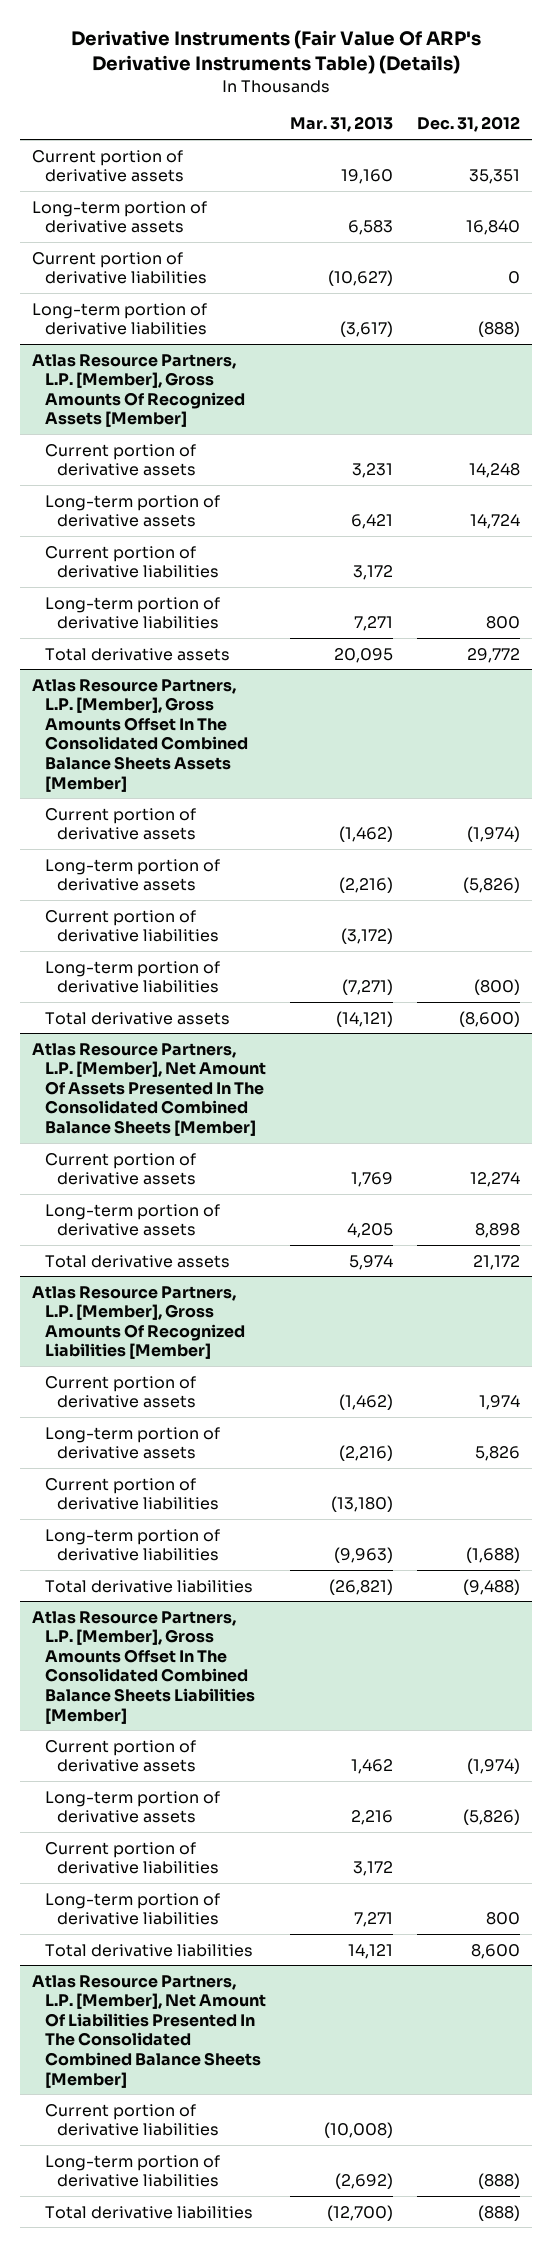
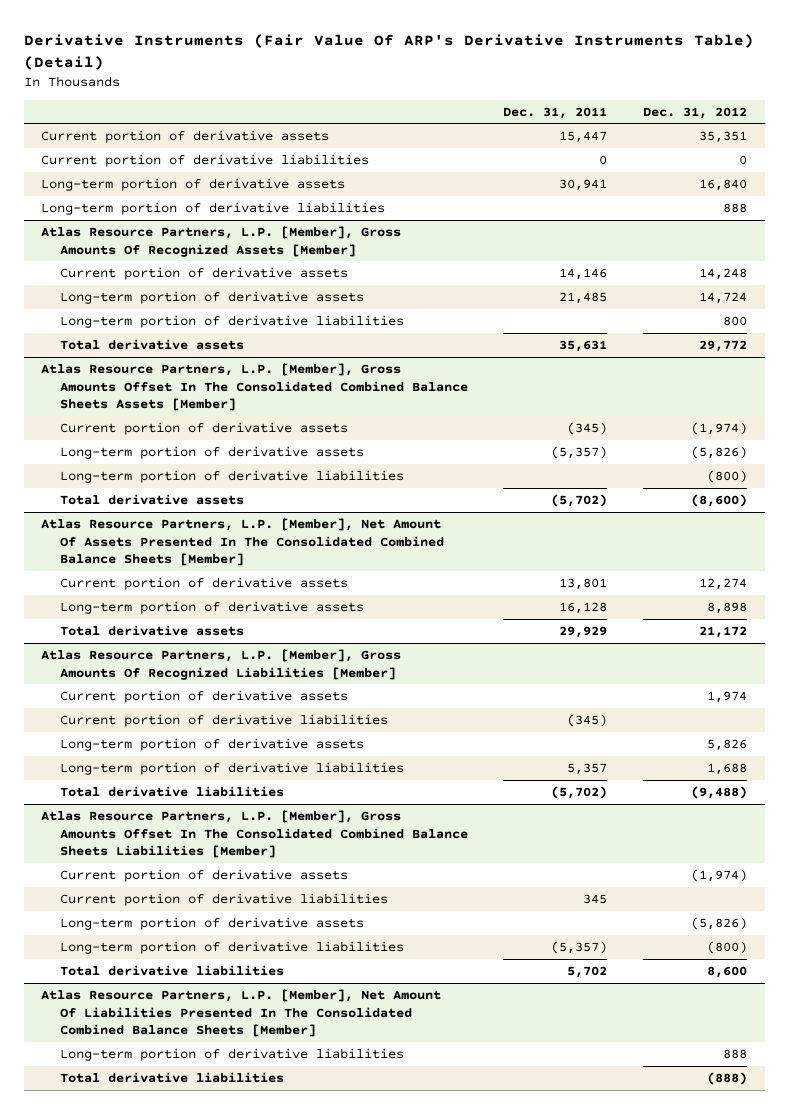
- Derivative Instruments (Fair Value Of ARP's Derivative Instruments Table) (Details)
+ Derivative Instruments (Fair Value Of ARP's Derivative Instruments Table) (Detail)
- | Mar. 31, 2013 | Dec. 31, 2012
+ | Dec. 31, 2011 | Dec. 31, 2012
- Long-term portion of derivative liabilities | (3,617) | (888)
moved down: Long-term portion of derivative assets | 30,941 | 16,840
+ Long-term portion of derivative liabilities | | 888
@ Atlas Resource Partners, L.P. [Member], Gross Amounts Of Recognized Assets [Member]
- Current portion of derivative liabilities | 3,172 |
@ Atlas Resource Partners, L.P. [Member], Gross Amounts Offset In The Consolidated Combined Balance Sheets Assets [Member]
- Current portion of derivative liabilities | (3,172) |
@ Atlas Resource Partners, L.P. [Member], Gross Amounts Of Recognized Liabilities [Member]
- Long-term portion of derivative liabilities | (9,963) | (1,688)
moved down: Long-term portion of derivative assets | | 5,826
+ Long-term portion of derivative liabilities | 5,357 | 1,688
@ Atlas Resource Partners, L.P. [Member], Gross Amounts Offset In The Consolidated Combined Balance Sheets Liabilities [Member]
- Long-term portion of derivative liabilities | 7,271 | 800
moved down: Long-term portion of derivative assets | | (5,826)
+ Long-term portion of derivative liabilities | (5,357) | (800)
@ Atlas Resource Partners, L.P. [Member], Net Amount Of Liabilities Presented In The Consolidated Combined Balance Sheets [Member]
- Current portion of derivative liabilities | (10,008) |
- Long-term portion of derivative liabilities | (2,692) | (888)
+ Long-term portion of derivative liabilities | | 888

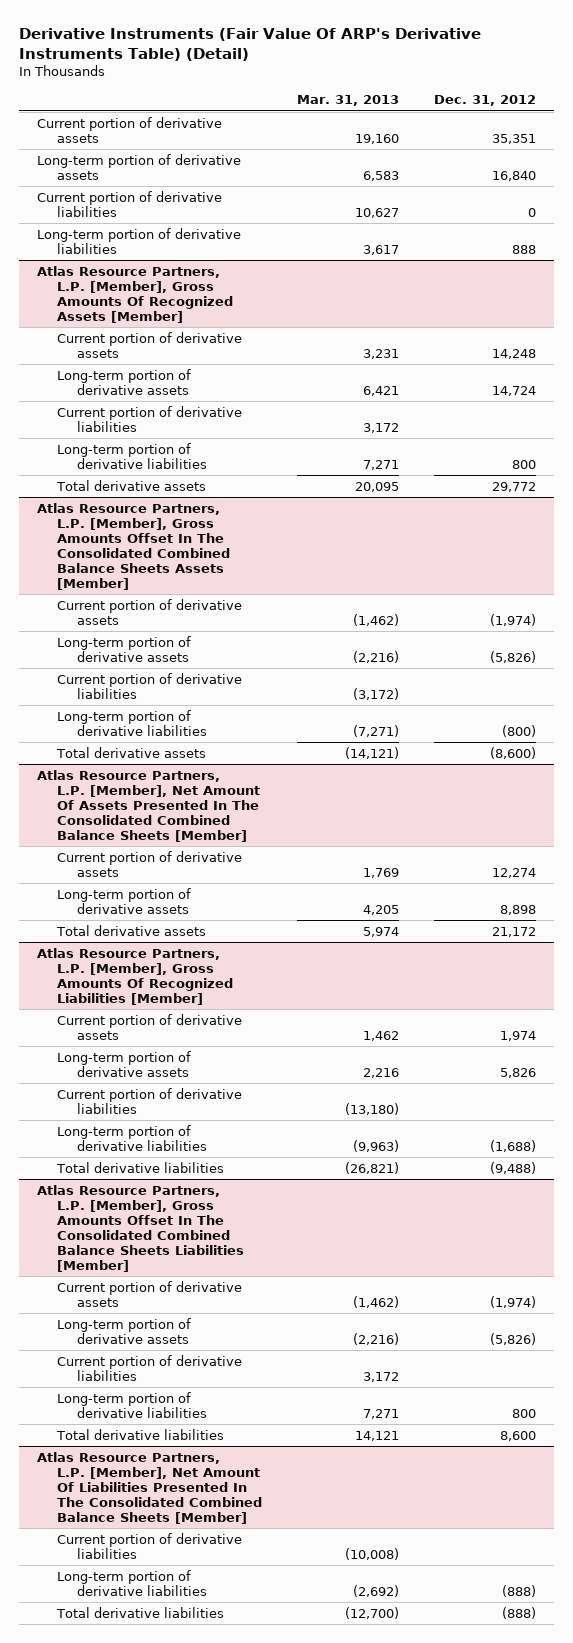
- | Dec. 31, 2011 | Dec. 31, 2012
+ | Mar. 31, 2013 | Dec. 31, 2012
moved down: Current portion of derivative liabilities | 10,627 | 0
@ Atlas Resource Partners, L.P. [Member], Gross Amounts Of Recognized Assets [Member]
+ Current portion of derivative liabilities | 3,172 |
@ Atlas Resource Partners, L.P. [Member], Gross Amounts Offset In The Consolidated Combined Balance Sheets Assets [Member]
+ Current portion of derivative liabilities | (3,172) |
@ Atlas Resource Partners, L.P. [Member], Gross Amounts Of Recognized Liabilities [Member]
- Long-term portion of derivative liabilities | 5,357 | 1,688
moved down: Current portion of derivative liabilities | (13,180) |
+ Long-term portion of derivative liabilities | (9,963) | (1,688)
@ Atlas Resource Partners, L.P. [Member], Gross Amounts Offset In The Consolidated Combined Balance Sheets Liabilities [Member]
- Long-term portion of derivative liabilities | (5,357) | (800)
moved down: Current portion of derivative liabilities | 3,172 |
+ Long-term portion of derivative liabilities | 7,271 | 800
@ Atlas Resource Partners, L.P. [Member], Net Amount Of Liabilities Presented In The Consolidated Combined Balance Sheets [Member]
- Long-term portion of derivative liabilities | | 888
+ Current portion of derivative liabilities | (10,008) |
+ Long-term portion of derivative liabilities | (2,692) | (888)

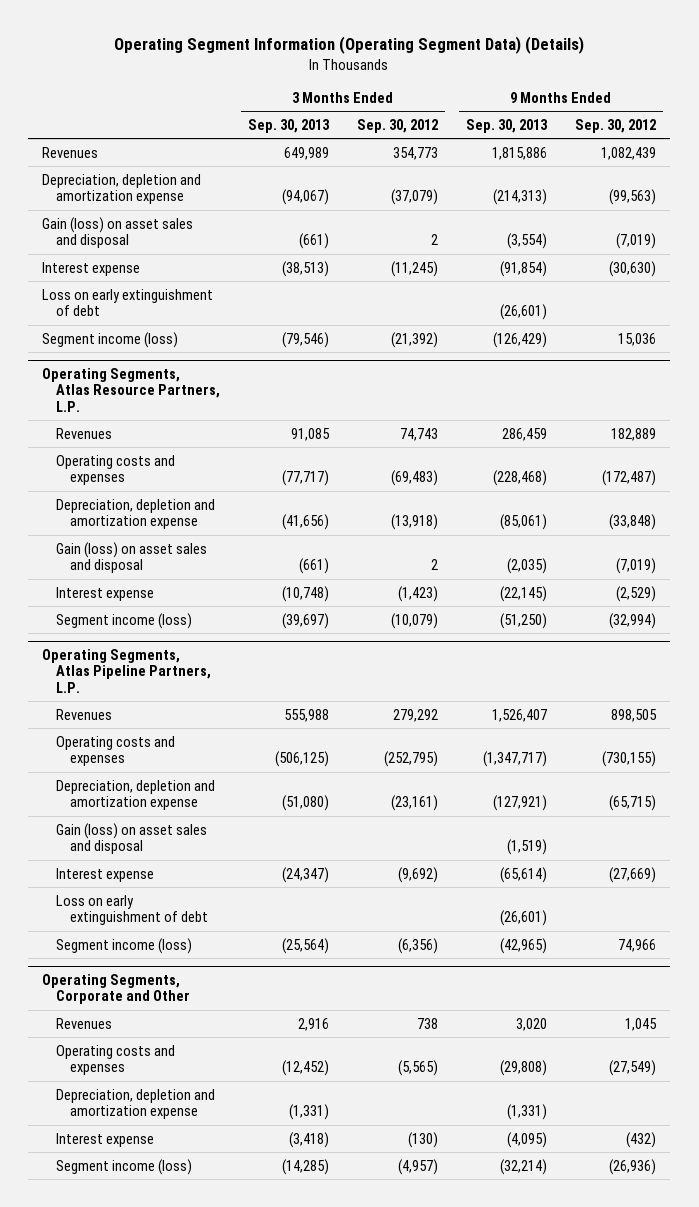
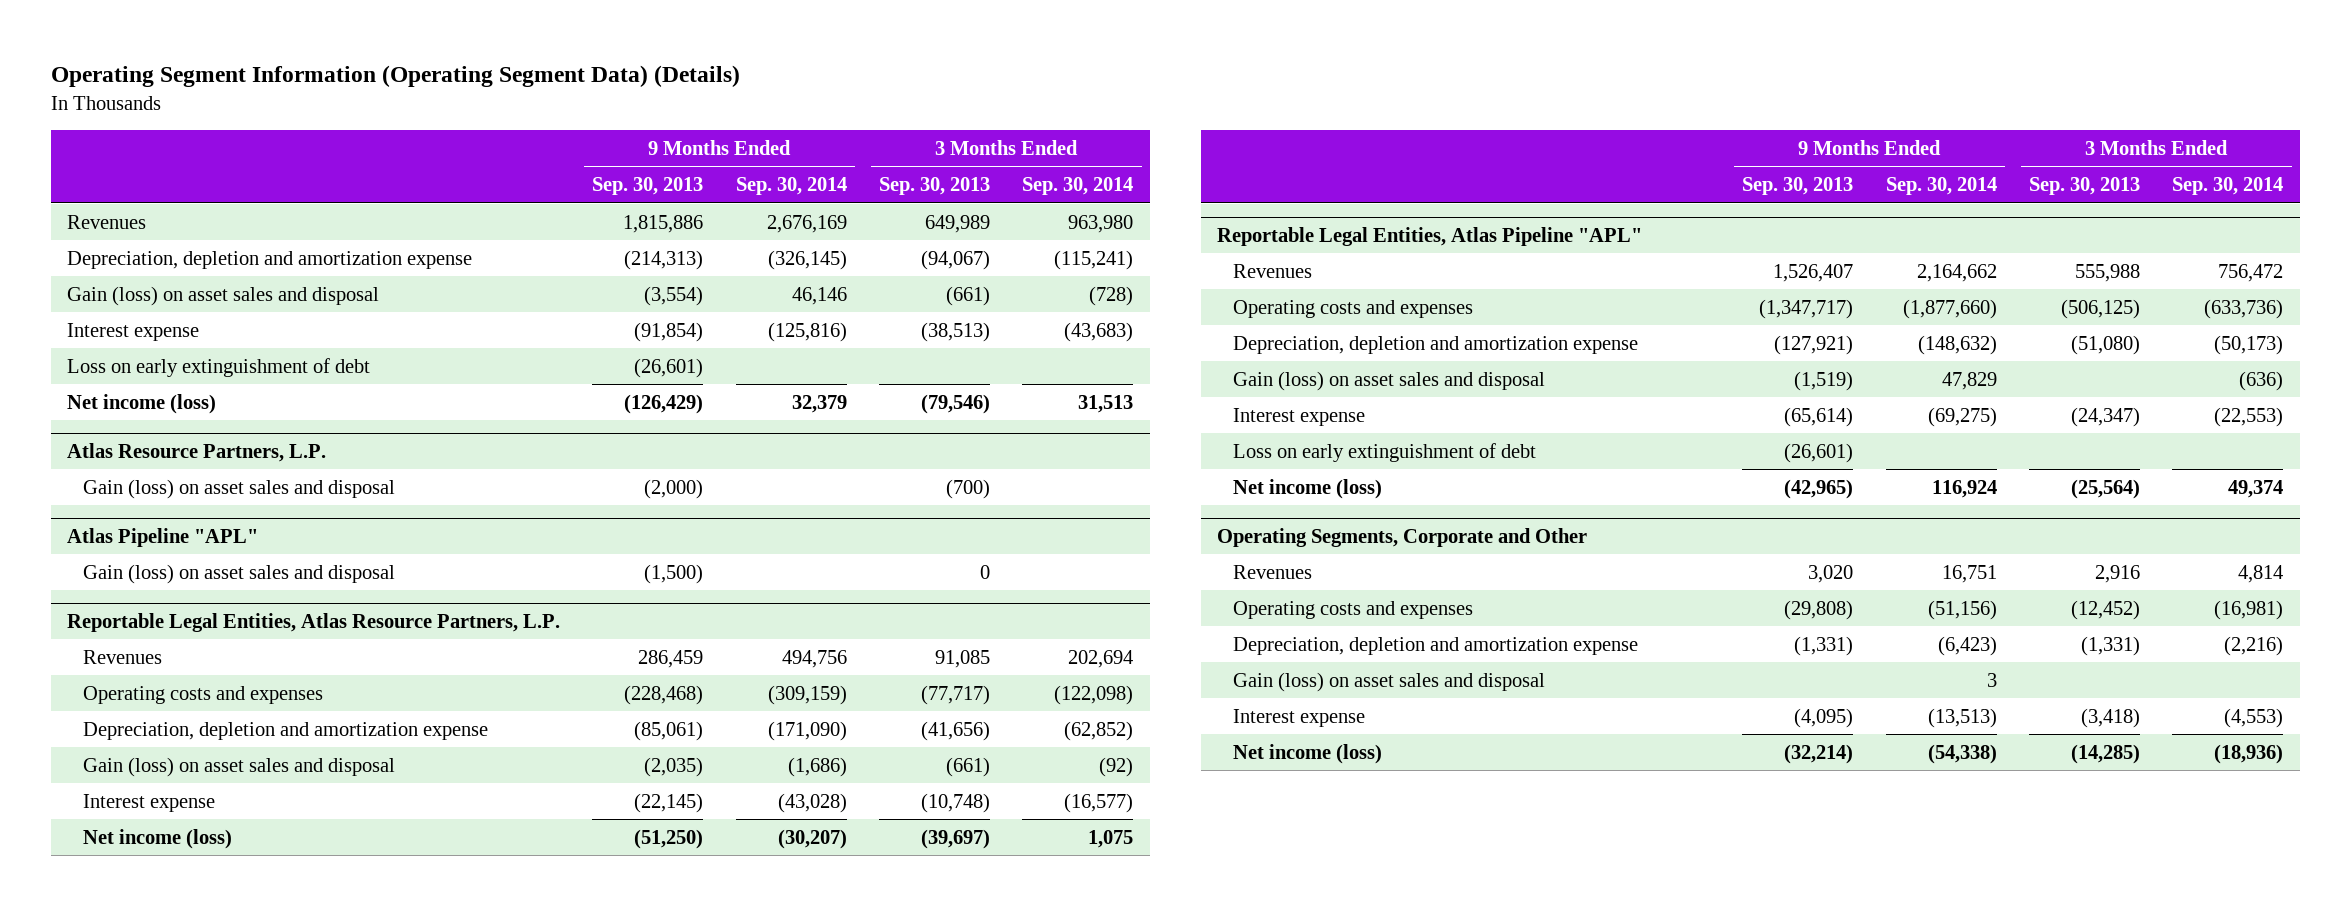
- | 3 Months Ended Sep. 30, 2013 | 3 Months Ended Sep. 30, 2012 | 9 Months Ended Sep. 30, 2013 | 9 Months Ended Sep. 30, 2012
+ | 9 Months Ended Sep. 30, 2013 | 9 Months Ended Sep. 30, 2014 | 3 Months Ended Sep. 30, 2013 | 3 Months Ended Sep. 30, 2014
- Segment income (loss) | (79,546) | (21,392) | (126,429) | 15,036
- Operating Segments, Atlas Resource Partners, L.P.
+ Net income (loss) | (126,429) | 32,379 | (79,546) | 31,513
+ Atlas Resource Partners, L.P.
+ Gain (loss) on asset sales and disposal | (2,000) | | (700) |
+ Atlas Pipeline "APL"
+ Gain (loss) on asset sales and disposal | (1,500) | | 0 |
+ Reportable Legal Entities, Atlas Resource Partners, L.P.
- Segment income (loss) | (39,697) | (10,079) | (51,250) | (32,994)
- Operating Segments, Atlas Pipeline Partners, L.P.
+ Net income (loss) | (51,250) | (30,207) | (39,697) | 1,075
+ Reportable Legal Entities, Atlas Pipeline "APL"
- Segment income (loss) | (25,564) | (6,356) | (42,965) | 74,966
+ Net income (loss) | (42,965) | 116,924 | (25,564) | 49,374
@ Operating Segments, Corporate and Other
+ Gain (loss) on asset sales and disposal | | 3 | |
- Segment income (loss) | (14,285) | (4,957) | (32,214) | (26,936)
+ Net income (loss) | (32,214) | (54,338) | (14,285) | (18,936)

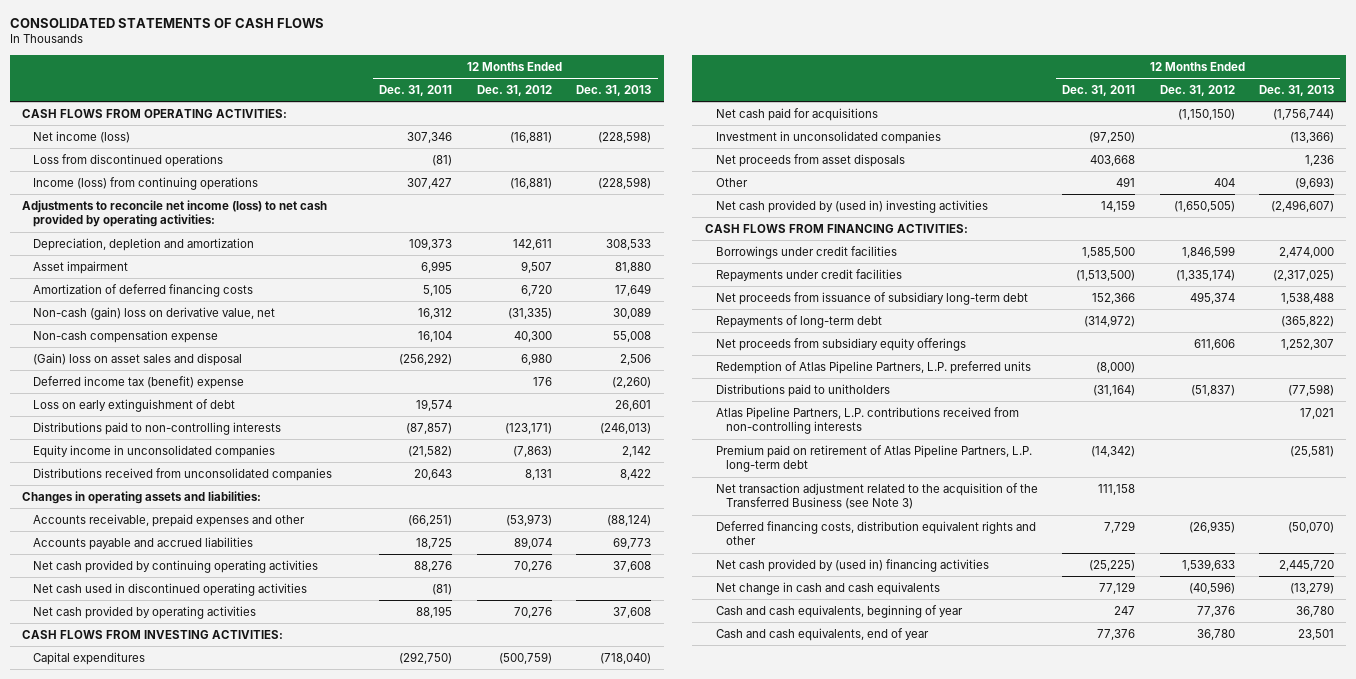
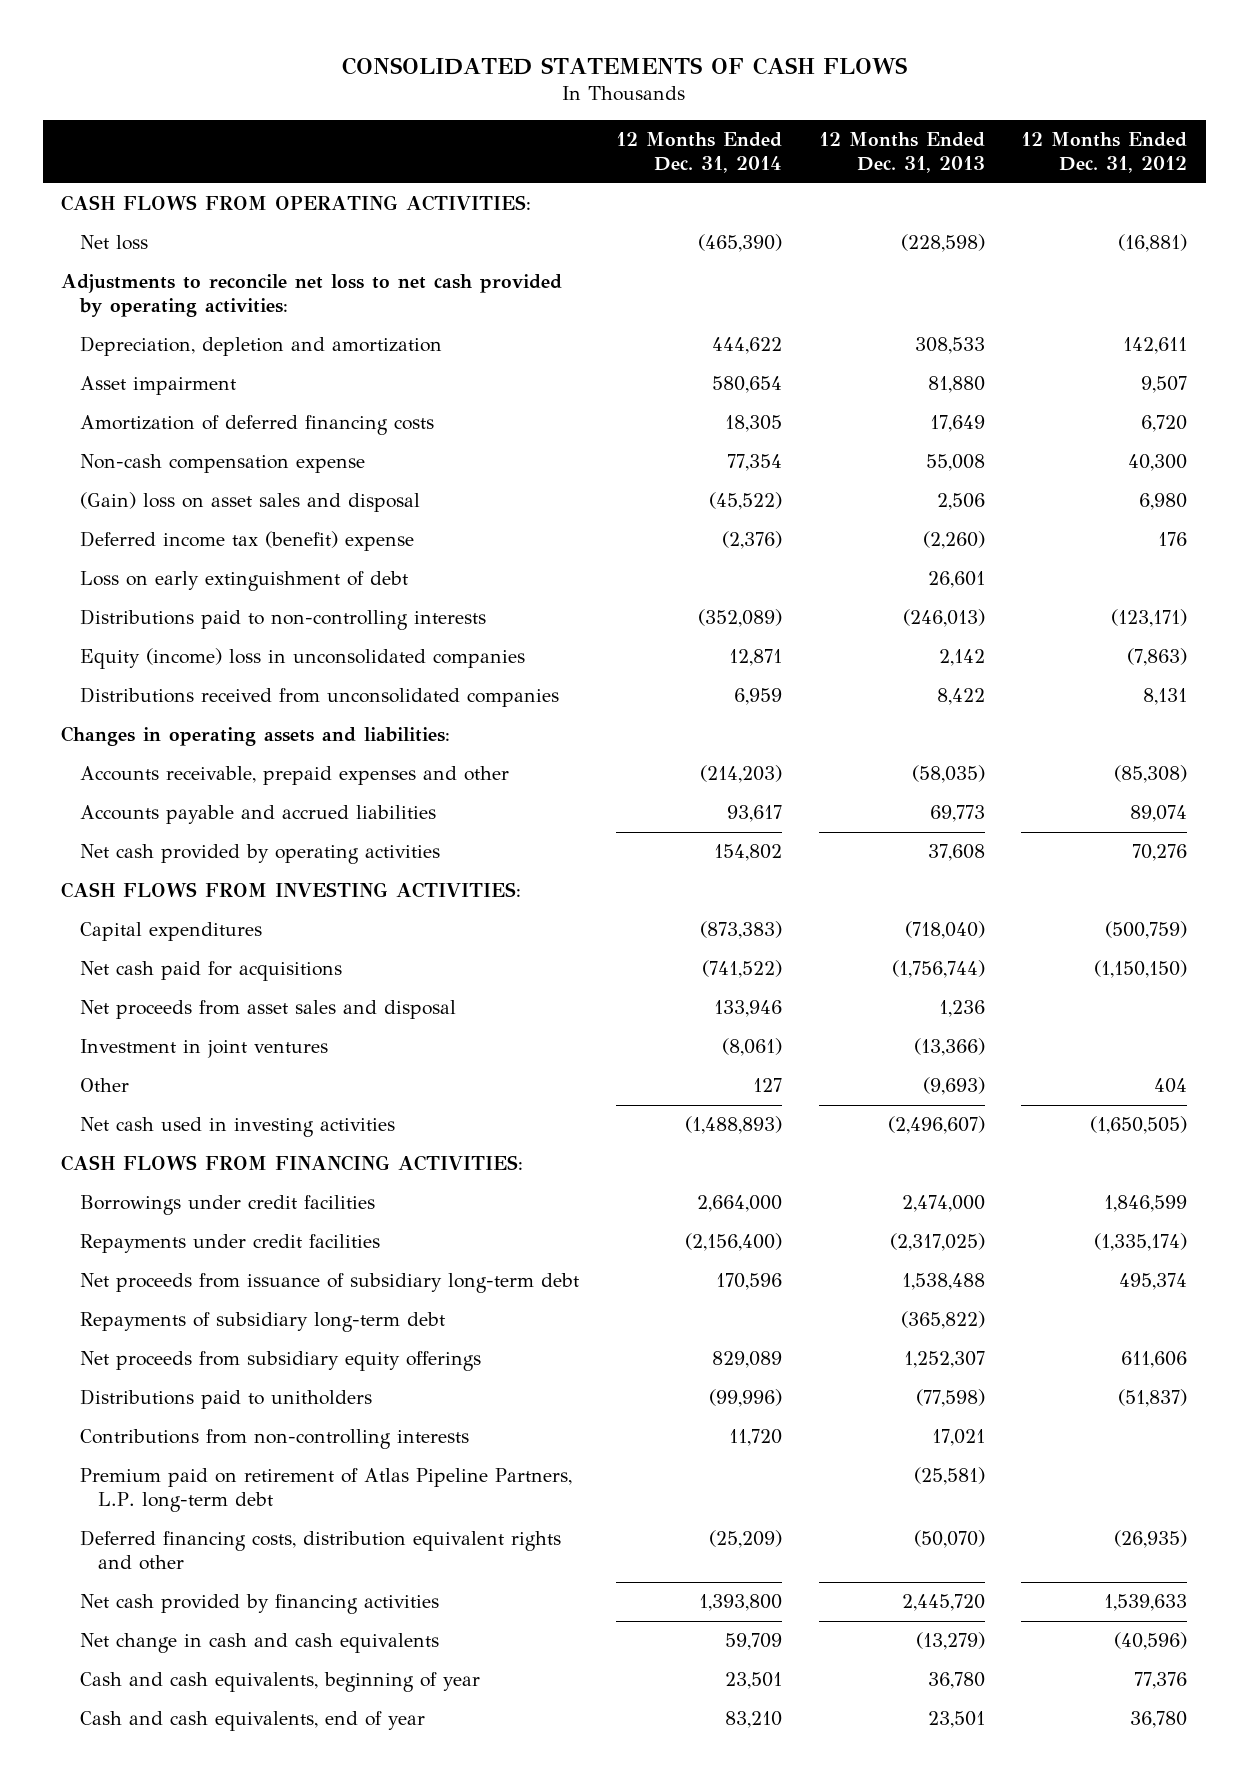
- | 12 Months Ended Dec. 31, 2011 | 12 Months Ended Dec. 31, 2012 | 12 Months Ended Dec. 31, 2013
+ | 12 Months Ended Dec. 31, 2014 | 12 Months Ended Dec. 31, 2013 | 12 Months Ended Dec. 31, 2012
- Net income (loss) | 307,346 | (16,881) | (228,598)
- Loss from discontinued operations | (81) | |
- Income (loss) from continuing operations | 307,427 | (16,881) | (228,598)
- Adjustments to reconcile net income (loss) to net cash provided by operating activities:
+ Net loss | (465,390) | (228,598) | (16,881)
+ Adjustments to reconcile net loss to net cash provided by operating activities:
- Non-cash (gain) loss on derivative value, net | 16,312 | (31,335) | 30,089
- Equity income in unconsolidated companies | (21,582) | (7,863) | 2,142
+ Equity (income) loss in unconsolidated companies | 12,871 | 2,142 | (7,863)
- Accounts receivable, prepaid expenses and other | (66,251) | (53,973) | (88,124)
+ Accounts receivable, prepaid expenses and other | (214,203) | (58,035) | (85,308)
- Net cash provided by continuing operating activities | 88,276 | 70,276 | 37,608
- Net cash used in discontinued operating activities | (81) | |
- Investment in unconsolidated companies | (97,250) | | (13,366)
- Net proceeds from asset disposals | 403,668 | | 1,236
+ Net proceeds from asset sales and disposal | 133,946 | 1,236 |
+ Investment in joint ventures | (8,061) | (13,366) |
- Net cash provided by (used in) investing activities | 14,159 | (1,650,505) | (2,496,607)
+ Net cash used in investing activities | (1,488,893) | (2,496,607) | (1,650,505)
- Repayments of long-term debt | (314,972) | | (365,822)
+ Repayments of subsidiary long-term debt | | (365,822) |
- Redemption of Atlas Pipeline Partners, L.P. preferred units | (8,000) | |
- Atlas Pipeline Partners, L.P. contributions received from non-controlling interests | | | 17,021
+ Contributions from non-controlling interests | 11,720 | 17,021 |
- Net transaction adjustment related to the acquisition of the Transferred Business (see Note 3) | 111,158 | |
- Net cash provided by (used in) financing activities | (25,225) | 1,539,633 | 2,445,720
+ Net cash provided by financing activities | 1,393,800 | 2,445,720 | 1,539,633

